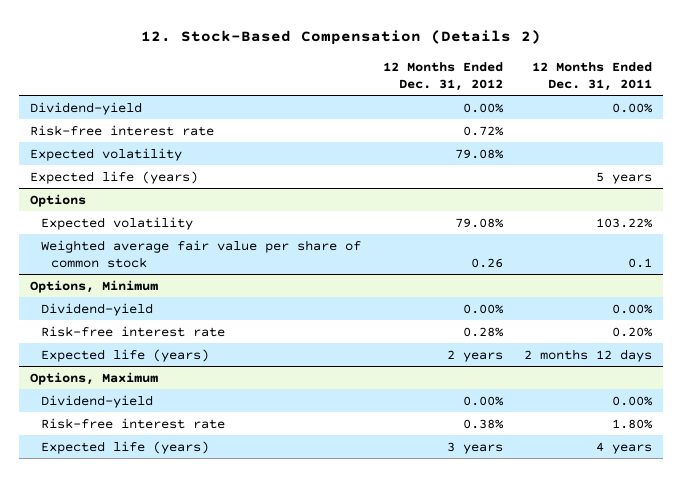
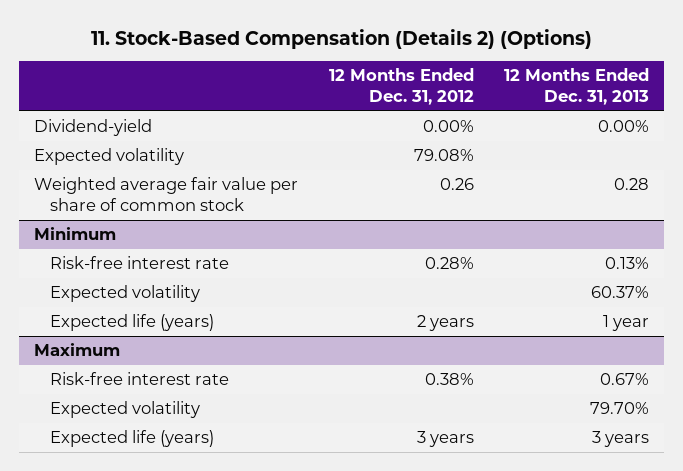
- 12. Stock-Based Compensation (Details 2)
+ 11. Stock-Based Compensation (Details 2) (Options)
- | 12 Months Ended Dec. 31, 2012 | 12 Months Ended Dec. 31, 2011
+ | 12 Months Ended Dec. 31, 2012 | 12 Months Ended Dec. 31, 2013
- Risk-free interest rate | 0.72% |
- Expected life (years) | | 5 years
- Options
- Expected volatility | 79.08% | 103.22%
- Options, Minimum
- Dividend-yield | 0.00% | 0.00%
+ Minimum
+ Expected volatility | | 60.37%
- Options, Maximum
- Dividend-yield | 0.00% | 0.00%
+ Maximum
+ Expected volatility | | 79.70%

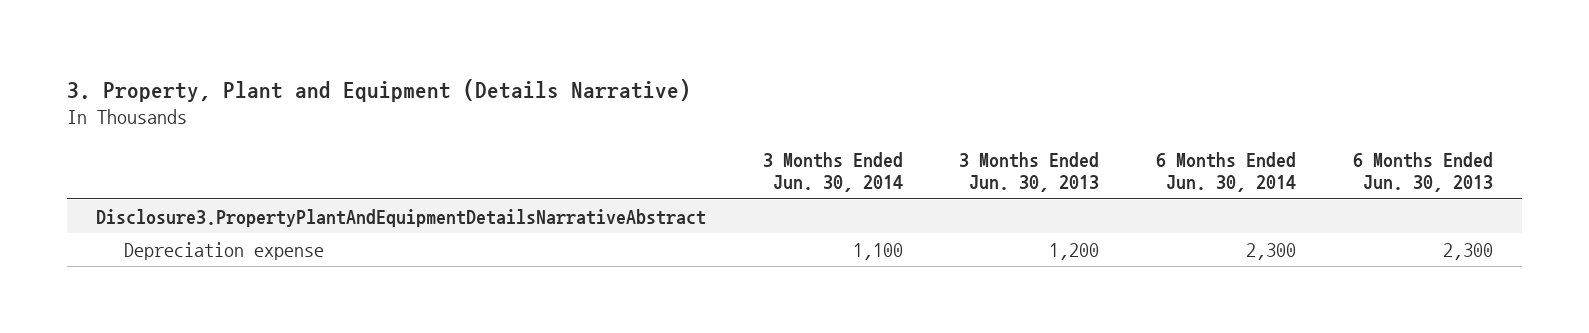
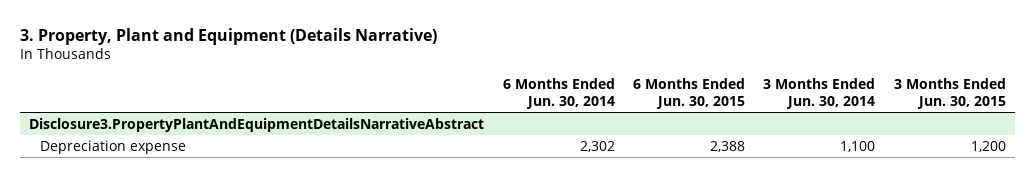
- | 3 Months Ended Jun. 30, 2014 | 3 Months Ended Jun. 30, 2013 | 6 Months Ended Jun. 30, 2014 | 6 Months Ended Jun. 30, 2013
+ | 6 Months Ended Jun. 30, 2014 | 6 Months Ended Jun. 30, 2015 | 3 Months Ended Jun. 30, 2014 | 3 Months Ended Jun. 30, 2015
- Depreciation expense | 1,100 | 1,200 | 2,300 | 2,300
+ Depreciation expense | 2,302 | 2,388 | 1,100 | 1,200

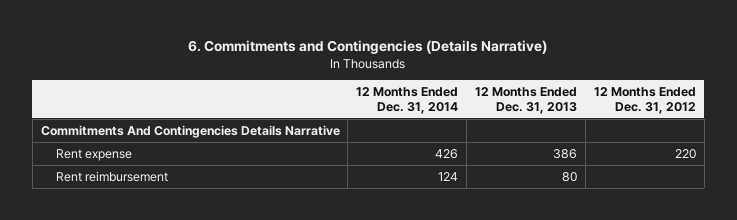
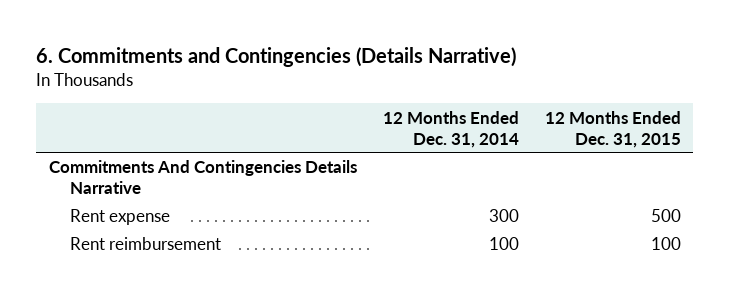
- | 12 Months Ended Dec. 31, 2014 | 12 Months Ended Dec. 31, 2013 | 12 Months Ended Dec. 31, 2012
+ | 12 Months Ended Dec. 31, 2014 | 12 Months Ended Dec. 31, 2015
- Rent expense | 426 | 386 | 220
- Rent reimbursement | 124 | 80 |
+ Rent expense | 300 | 500
+ Rent reimbursement | 100 | 100

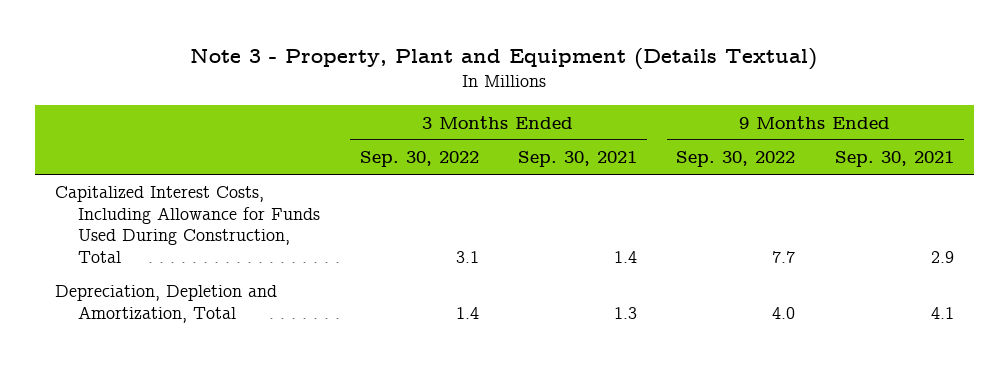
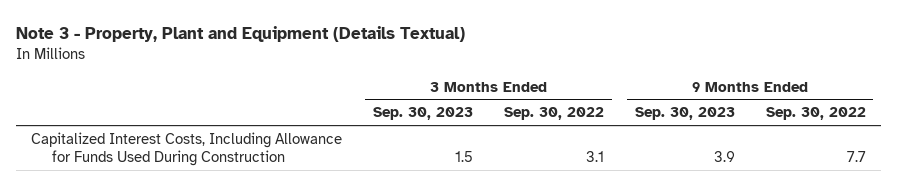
- | 3 Months Ended Sep. 30, 2022 | 3 Months Ended Sep. 30, 2021 | 9 Months Ended Sep. 30, 2022 | 9 Months Ended Sep. 30, 2021
+ | 3 Months Ended Sep. 30, 2023 | 3 Months Ended Sep. 30, 2022 | 9 Months Ended Sep. 30, 2023 | 9 Months Ended Sep. 30, 2022
- Capitalized Interest Costs, Including Allowance for Funds Used During Construction, Total | 3.1 | 1.4 | 7.7 | 2.9
- Depreciation, Depletion and Amortization, Total | 1.4 | 1.3 | 4.0 | 4.1
+ Capitalized Interest Costs, Including Allowance for Funds Used During Construction | 1.5 | 3.1 | 3.9 | 7.7

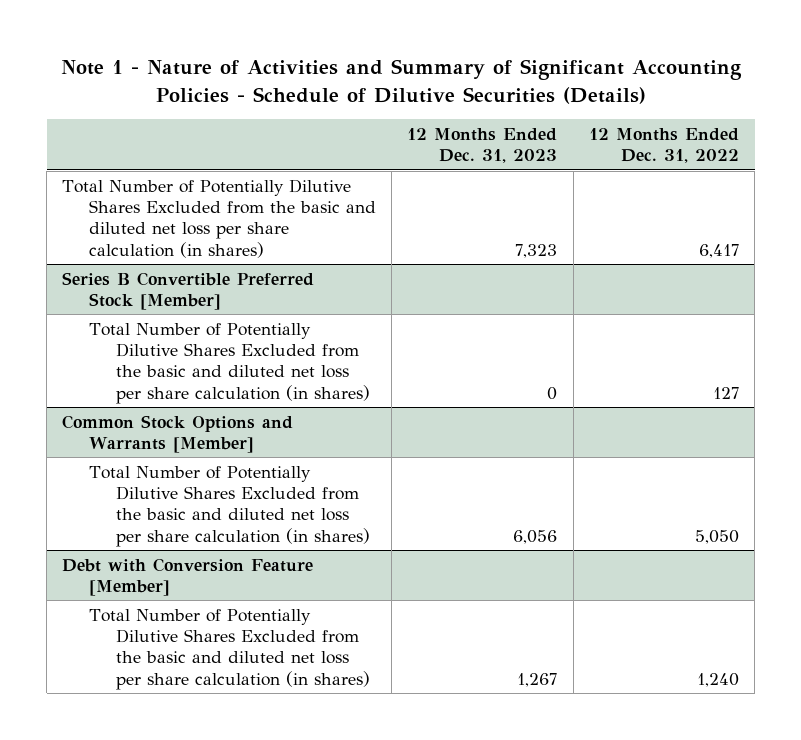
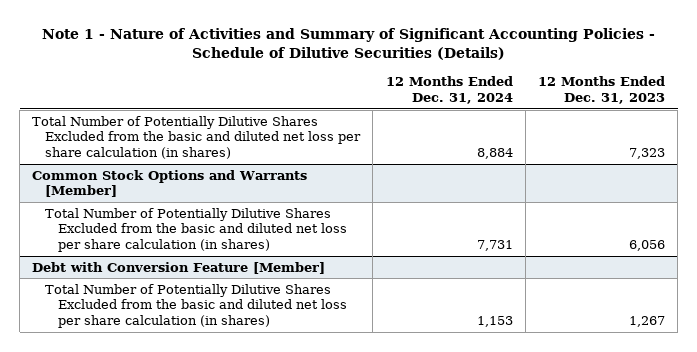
- | 12 Months Ended Dec. 31, 2023 | 12 Months Ended Dec. 31, 2022
+ | 12 Months Ended Dec. 31, 2024 | 12 Months Ended Dec. 31, 2023
- Series B Convertible Preferred Stock [Member]
- Total Number of Potentially Dilutive Shares Excluded from the basic and diluted net loss per share calculation (in shares) | 0 | 127

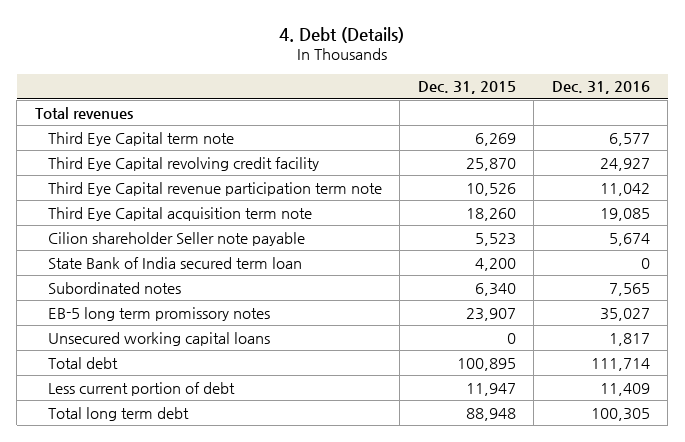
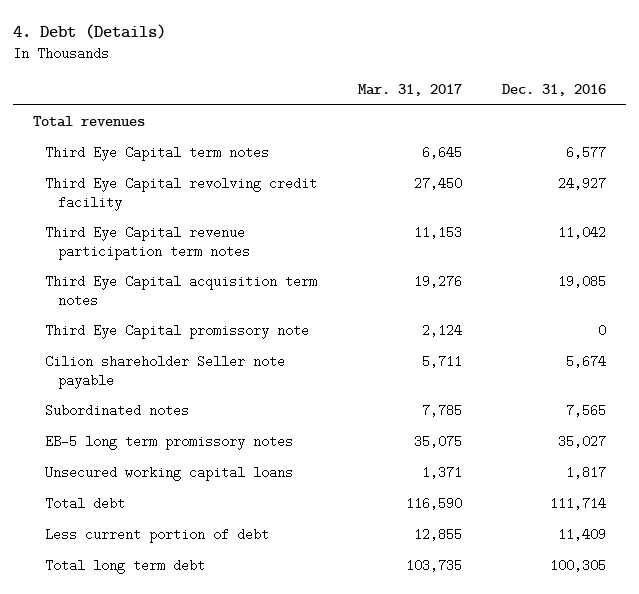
- | Dec. 31, 2015 | Dec. 31, 2016
+ | Mar. 31, 2017 | Dec. 31, 2016
- Third Eye Capital term note | 6,269 | 6,577
+ Third Eye Capital term notes | 6,645 | 6,577
- Third Eye Capital revenue participation term note | 10,526 | 11,042
- Third Eye Capital acquisition term note | 18,260 | 19,085
+ Third Eye Capital revenue participation term notes | 11,153 | 11,042
+ Third Eye Capital acquisition term notes | 19,276 | 19,085
+ Third Eye Capital promissory note | 2,124 | 0
- State Bank of India secured term loan | 4,200 | 0

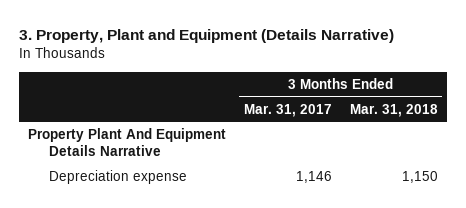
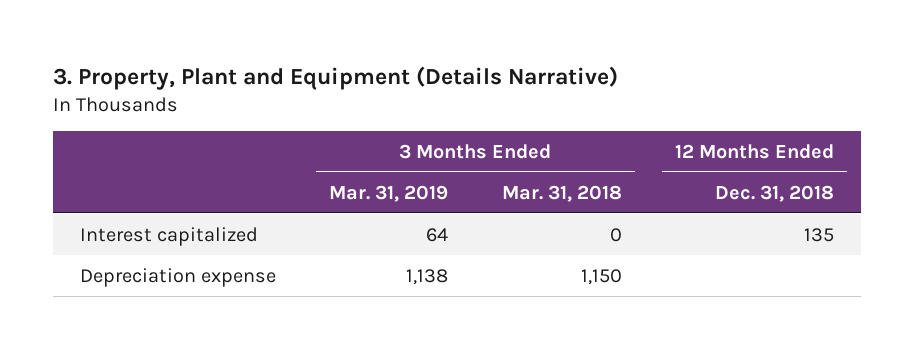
- | 3 Months Ended Mar. 31, 2017 | 3 Months Ended Mar. 31, 2018
+ | 3 Months Ended Mar. 31, 2019 | 3 Months Ended Mar. 31, 2018 | 12 Months Ended Dec. 31, 2018
- Property Plant And Equipment Details Narrative
+ Interest capitalized | 64 | 0 | 135

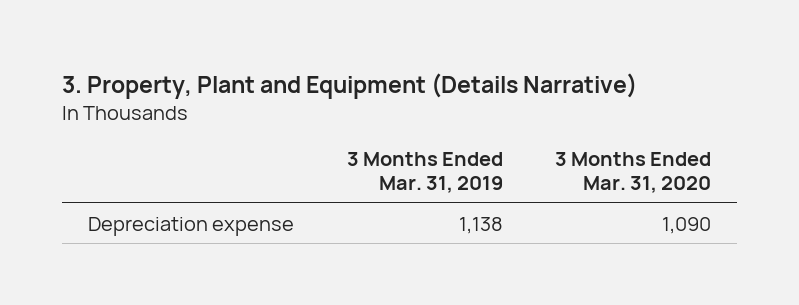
- | 3 Months Ended Mar. 31, 2019 | 3 Months Ended Mar. 31, 2018 | 12 Months Ended Dec. 31, 2018
+ | 3 Months Ended Mar. 31, 2019 | 3 Months Ended Mar. 31, 2020
- Interest capitalized | 64 | 0 | 135

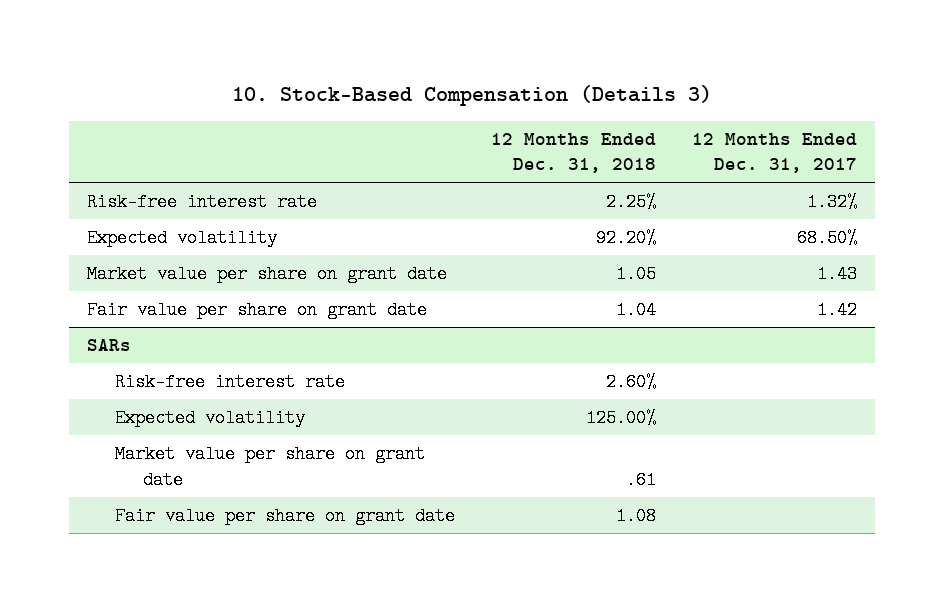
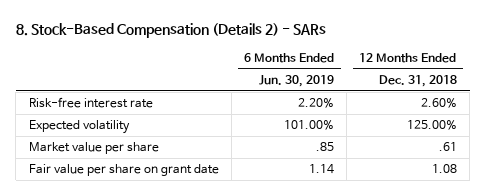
- 10. Stock-Based Compensation (Details 3)
+ 8. Stock-Based Compensation (Details 2) - SARs
- | 12 Months Ended Dec. 31, 2018 | 12 Months Ended Dec. 31, 2017
+ | 6 Months Ended Jun. 30, 2019 | 12 Months Ended Dec. 31, 2018
- Risk-free interest rate | 2.25% | 1.32%
- Expected volatility | 92.20% | 68.50%
- Market value per share on grant date | 1.05 | 1.43
- Fair value per share on grant date | 1.04 | 1.42
- SARs
- Market value per share on grant date | .61 |
+ Market value per share | .85 | .61

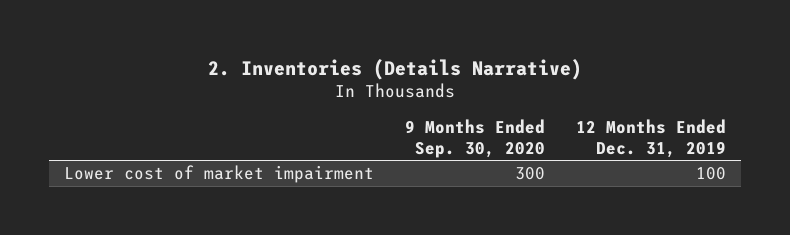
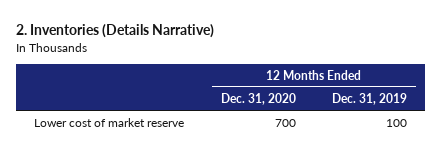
- | 9 Months Ended Sep. 30, 2020 | 12 Months Ended Dec. 31, 2019
+ | 12 Months Ended Dec. 31, 2020 | 12 Months Ended Dec. 31, 2019
- Lower cost of market impairment | 300 | 100
+ Lower cost of market reserve | 700 | 100

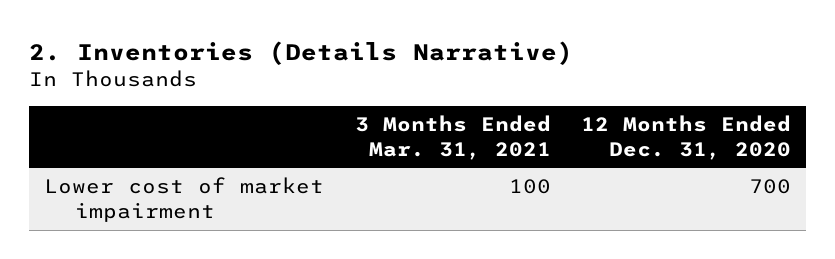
- | 12 Months Ended Dec. 31, 2020 | 12 Months Ended Dec. 31, 2019
+ | 3 Months Ended Mar. 31, 2021 | 12 Months Ended Dec. 31, 2020
- Lower cost of market reserve | 700 | 100
+ Lower cost of market impairment | 100 | 700

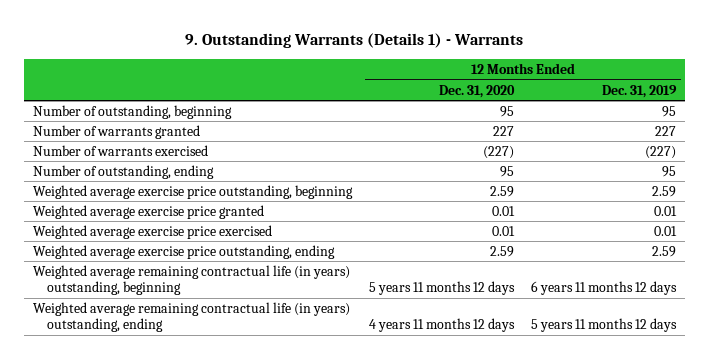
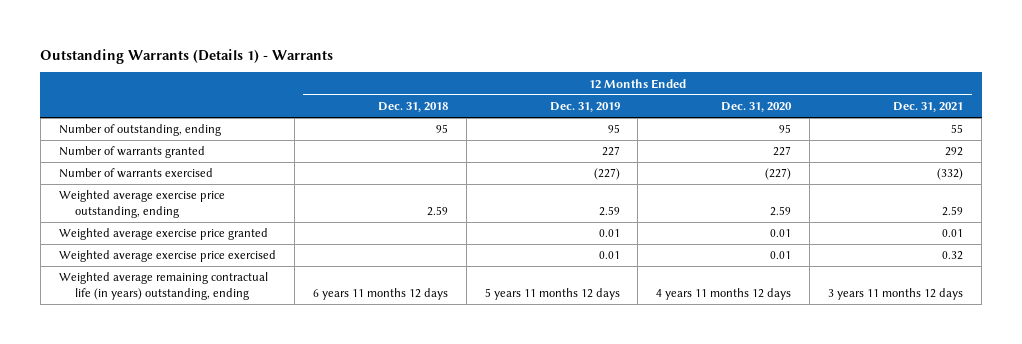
- 9. Outstanding Warrants (Details 1) - Warrants
+ Outstanding Warrants (Details 1) - Warrants
- | 12 Months Ended Dec. 31, 2020 | 12 Months Ended Dec. 31, 2019
+ | 12 Months Ended Dec. 31, 2018 | 12 Months Ended Dec. 31, 2019 | 12 Months Ended Dec. 31, 2020 | 12 Months Ended Dec. 31, 2021
- Number of outstanding, beginning | 95 | 95
moved up: Number of outstanding, ending | 95 | 95 | 95 | 55
- Weighted average exercise price outstanding, beginning | 2.59 | 2.59
moved up: Weighted average exercise price outstanding, ending | 2.59 | 2.59 | 2.59 | 2.59
- Weighted average remaining contractual life (in years) outstanding, beginning | 5 years 11 months 12 days | 6 years 11 months 12 days

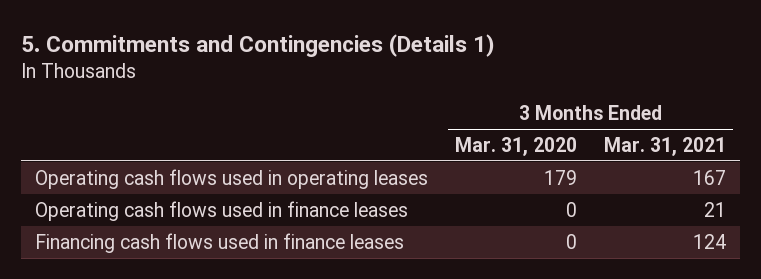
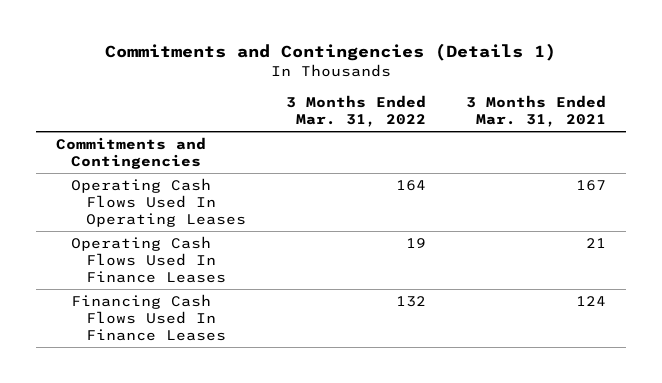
- 5. Commitments and Contingencies (Details 1)
+ Commitments and Contingencies (Details 1)
- | 3 Months Ended Mar. 31, 2020 | 3 Months Ended Mar. 31, 2021
+ | 3 Months Ended Mar. 31, 2022 | 3 Months Ended Mar. 31, 2021
- Operating cash flows used in operating leases | 179 | 167
- Operating cash flows used in finance leases | 0 | 21
- Financing cash flows used in finance leases | 0 | 124
+ Commitments and Contingencies
+ Operating Cash Flows Used In Operating Leases | 164 | 167
+ Operating Cash Flows Used In Finance Leases | 19 | 21
+ Financing Cash Flows Used In Finance Leases | 132 | 124

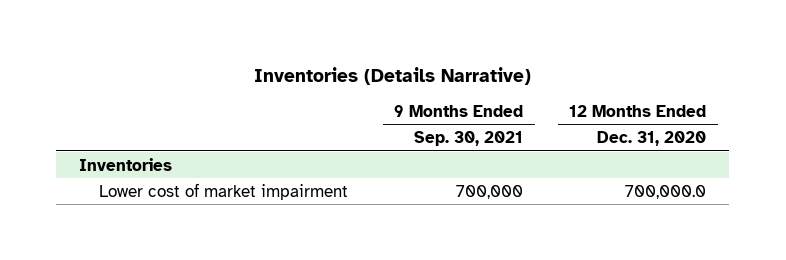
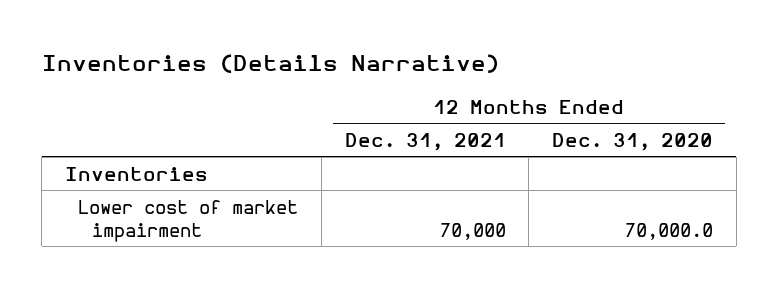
- | 9 Months Ended Sep. 30, 2021 | 12 Months Ended Dec. 31, 2020
+ | 12 Months Ended Dec. 31, 2021 | 12 Months Ended Dec. 31, 2020
- Lower cost of market impairment | 700,000 | 700,000.0
+ Lower cost of market impairment | 70,000 | 70,000.0

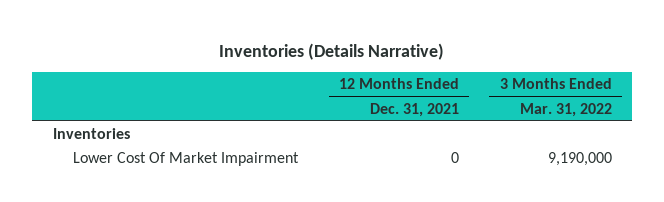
- | 12 Months Ended Dec. 31, 2021 | 12 Months Ended Dec. 31, 2020
+ | 12 Months Ended Dec. 31, 2021 | 3 Months Ended Mar. 31, 2022
- Lower cost of market impairment | 70,000 | 70,000.0
+ Lower Cost Of Market Impairment | 0 | 9,190,000

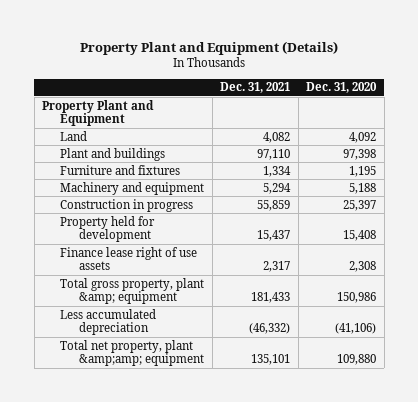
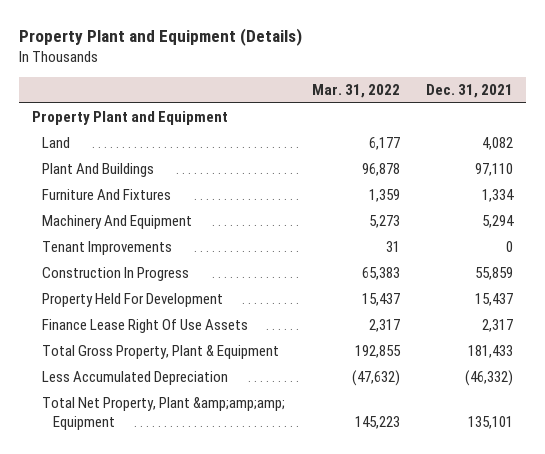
- | Dec. 31, 2021 | Dec. 31, 2020
+ | Mar. 31, 2022 | Dec. 31, 2021
- Plant and buildings | 97,110 | 97,398
- Furniture and fixtures | 1,334 | 1,195
- Machinery and equipment | 5,294 | 5,188
- Construction in progress | 55,859 | 25,397
- Property held for development | 15,437 | 15,408
- Finance lease right of use assets | 2,317 | 2,308
- Total gross property, plant &amp; equipment | 181,433 | 150,986
- Less accumulated depreciation | (46,332) | (41,106)
- Total net property, plant &amp;amp; equipment | 135,101 | 109,880
+ Plant And Buildings | 96,878 | 97,110
+ Furniture And Fixtures | 1,359 | 1,334
+ Machinery And Equipment | 5,273 | 5,294
+ Tenant Improvements | 31 | 0
+ Construction In Progress | 65,383 | 55,859
+ Property Held For Development | 15,437 | 15,437
+ Finance Lease Right Of Use Assets | 2,317 | 2,317
+ Total Gross Property, Plant & Equipment | 192,855 | 181,433
+ Less Accumulated Depreciation | (47,632) | (46,332)
+ Total Net Property, Plant &amp;amp;amp; Equipment | 145,223 | 135,101

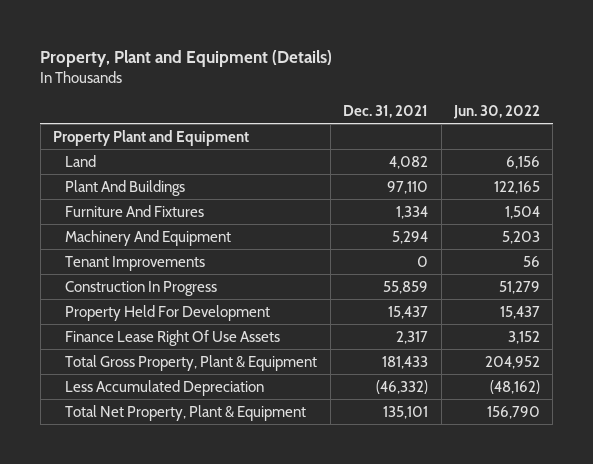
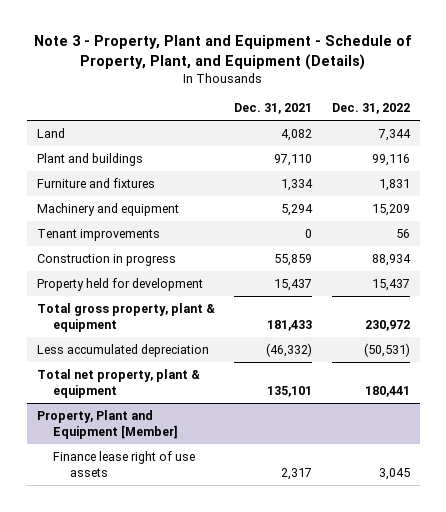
- Property, Plant and Equipment (Details)
+ Note 3 - Property, Plant and Equipment - Schedule of Property, Plant, and Equipment (Details)
- | Dec. 31, 2021 | Jun. 30, 2022
+ | Dec. 31, 2021 | Dec. 31, 2022
- Property Plant and Equipment
- Plant And Buildings | 97,110 | 122,165
- Furniture And Fixtures | 1,334 | 1,504
- Machinery And Equipment | 5,294 | 5,203
- Tenant Improvements | 0 | 56
- Construction In Progress | 55,859 | 51,279
- Property Held For Development | 15,437 | 15,437
- Finance Lease Right Of Use Assets | 2,317 | 3,152
- Total Gross Property, Plant & Equipment | 181,433 | 204,952
- Less Accumulated Depreciation | (46,332) | (48,162)
- Total Net Property, Plant & Equipment | 135,101 | 156,790
+ Plant and buildings | 97,110 | 99,116
+ Furniture and fixtures | 1,334 | 1,831
+ Machinery and equipment | 5,294 | 15,209
+ Tenant improvements | 0 | 56
+ Construction in progress | 55,859 | 88,934
+ Property held for development | 15,437 | 15,437
+ Total gross property, plant & equipment | 181,433 | 230,972
+ Less accumulated depreciation | (46,332) | (50,531)
+ Total net property, plant & equipment | 135,101 | 180,441
+ Property, Plant and Equipment [Member]
+ Finance lease right of use assets | 2,317 | 3,045

